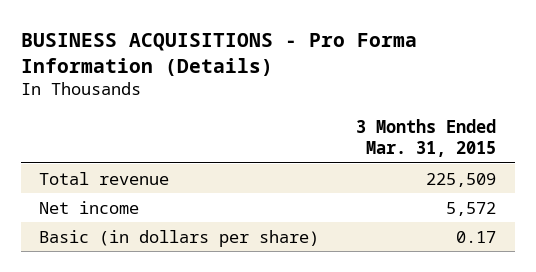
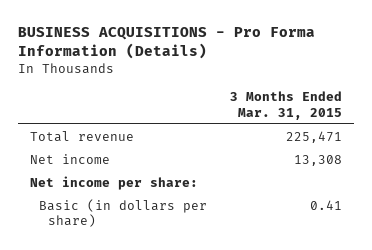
- Total revenue | 225,509
- Net income | 5,572
- Basic (in dollars per share) | 0.17
+ Total revenue | 225,471
+ Net income | 13,308
+ Net income per share:
+ Basic (in dollars per share) | 0.41

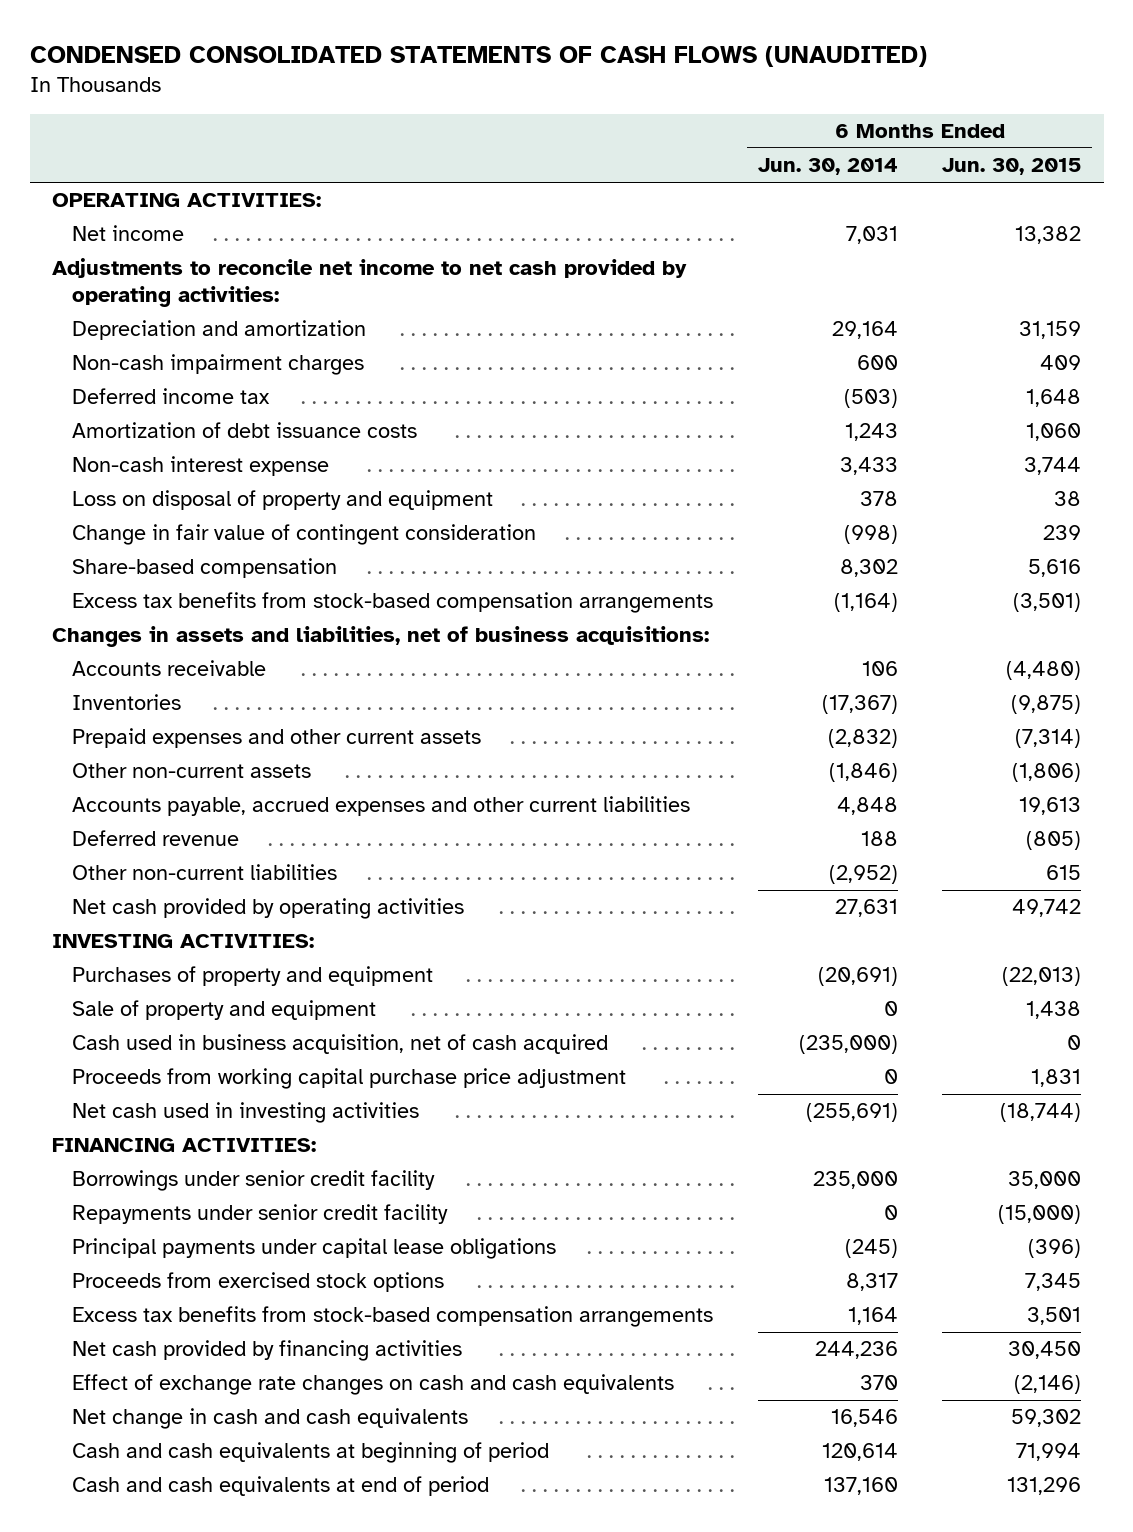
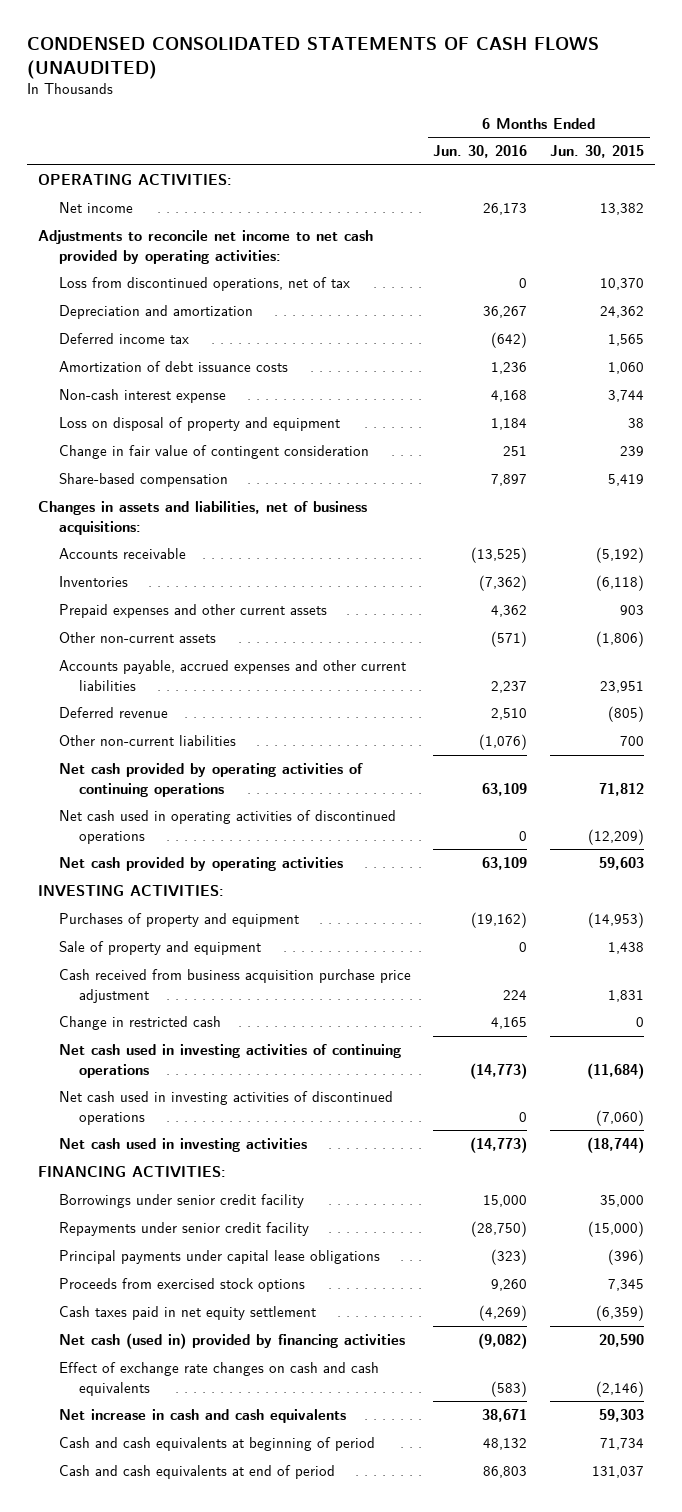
- | 6 Months Ended Jun. 30, 2014 | 6 Months Ended Jun. 30, 2015
+ | 6 Months Ended Jun. 30, 2016 | 6 Months Ended Jun. 30, 2015
- Depreciation and amortization | 29,164 | 31,159
- Non-cash impairment charges | 600 | 409
- Deferred income tax | (503) | 1,648
+ Loss from discontinued operations, net of tax | 0 | 10,370
+ Depreciation and amortization | 36,267 | 24,362
+ Deferred income tax | (642) | 1,565
- Share-based compensation | 8,302 | 5,616
- Excess tax benefits from stock-based compensation arrangements | (1,164) | (3,501)
+ Share-based compensation | 7,897 | 5,419
- Accounts receivable | 106 | (4,480)
- Inventories | (17,367) | (9,875)
- Prepaid expenses and other current assets | (2,832) | (7,314)
+ Accounts receivable | (13,525) | (5,192)
+ Inventories | (7,362) | (6,118)
+ Prepaid expenses and other current assets | 4,362 | 903
- Accounts payable, accrued expenses and other current liabilities | 4,848 | 19,613
+ Accounts payable, accrued expenses and other current liabilities | 2,237 | 23,951
- Other non-current liabilities | (2,952) | 615
- Net cash provided by operating activities | 27,631 | 49,742
+ Other non-current liabilities | (1,076) | 700
+ Net cash provided by operating activities of continuing operations | 63,109 | 71,812
+ Net cash used in operating activities of discontinued operations | 0 | (12,209)
+ Net cash provided by operating activities | 63,109 | 59,603
- Purchases of property and equipment | (20,691) | (22,013)
+ Purchases of property and equipment | (19,162) | (14,953)
- Cash used in business acquisition, net of cash acquired | (235,000) | 0
- Proceeds from working capital purchase price adjustment | 0 | 1,831
+ Cash received from business acquisition purchase price adjustment | 224 | 1,831
+ Change in restricted cash | 4,165 | 0
+ Net cash used in investing activities of continuing operations | (14,773) | (11,684)
+ Net cash used in investing activities of discontinued operations | 0 | (7,060)
- Excess tax benefits from stock-based compensation arrangements | 1,164 | 3,501
- Net cash provided by financing activities | 244,236 | 30,450
+ Cash taxes paid in net equity settlement | (4,269) | (6,359)
+ Net cash (used in) provided by financing activities | (9,082) | 20,590
- Net change in cash and cash equivalents | 16,546 | 59,302
- Cash and cash equivalents at beginning of period | 120,614 | 71,994
- Cash and cash equivalents at end of period | 137,160 | 131,296
+ Net increase in cash and cash equivalents | 38,671 | 59,303
+ Cash and cash equivalents at beginning of period | 48,132 | 71,734
+ Cash and cash equivalents at end of period | 86,803 | 131,037

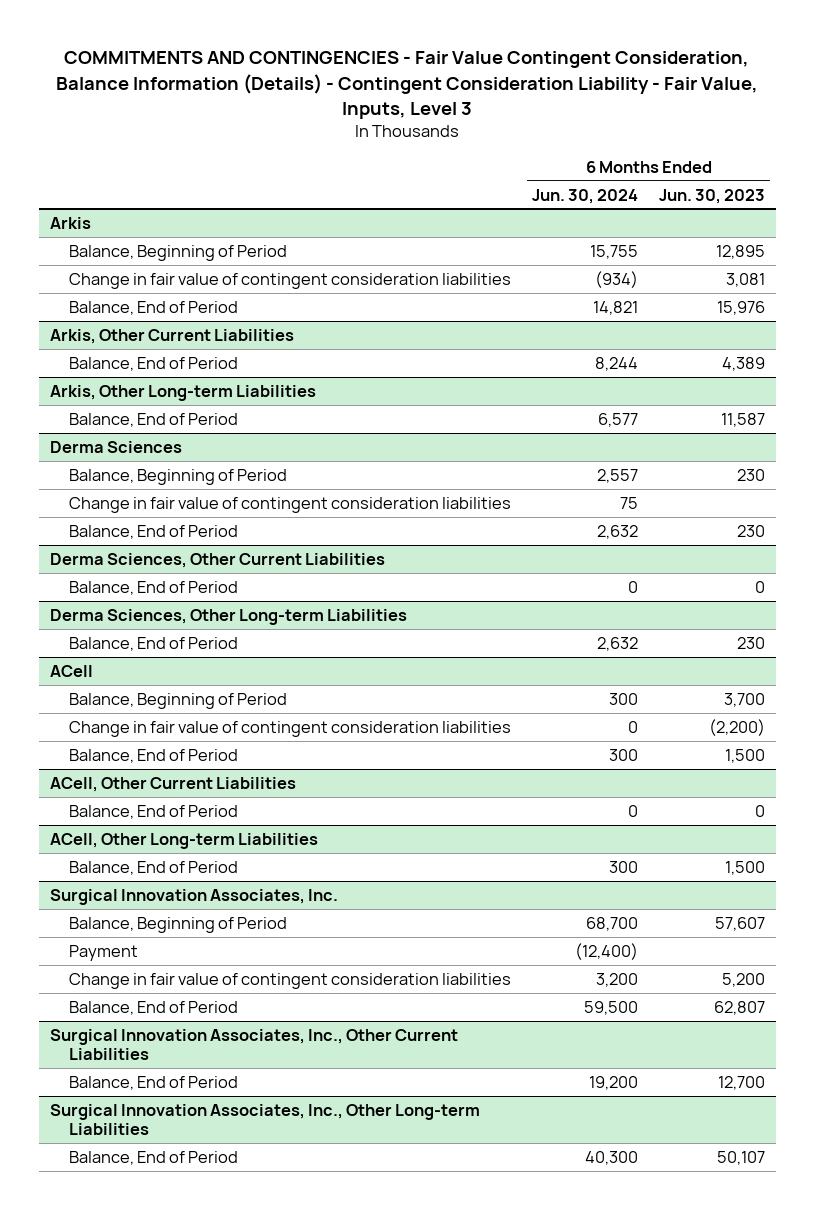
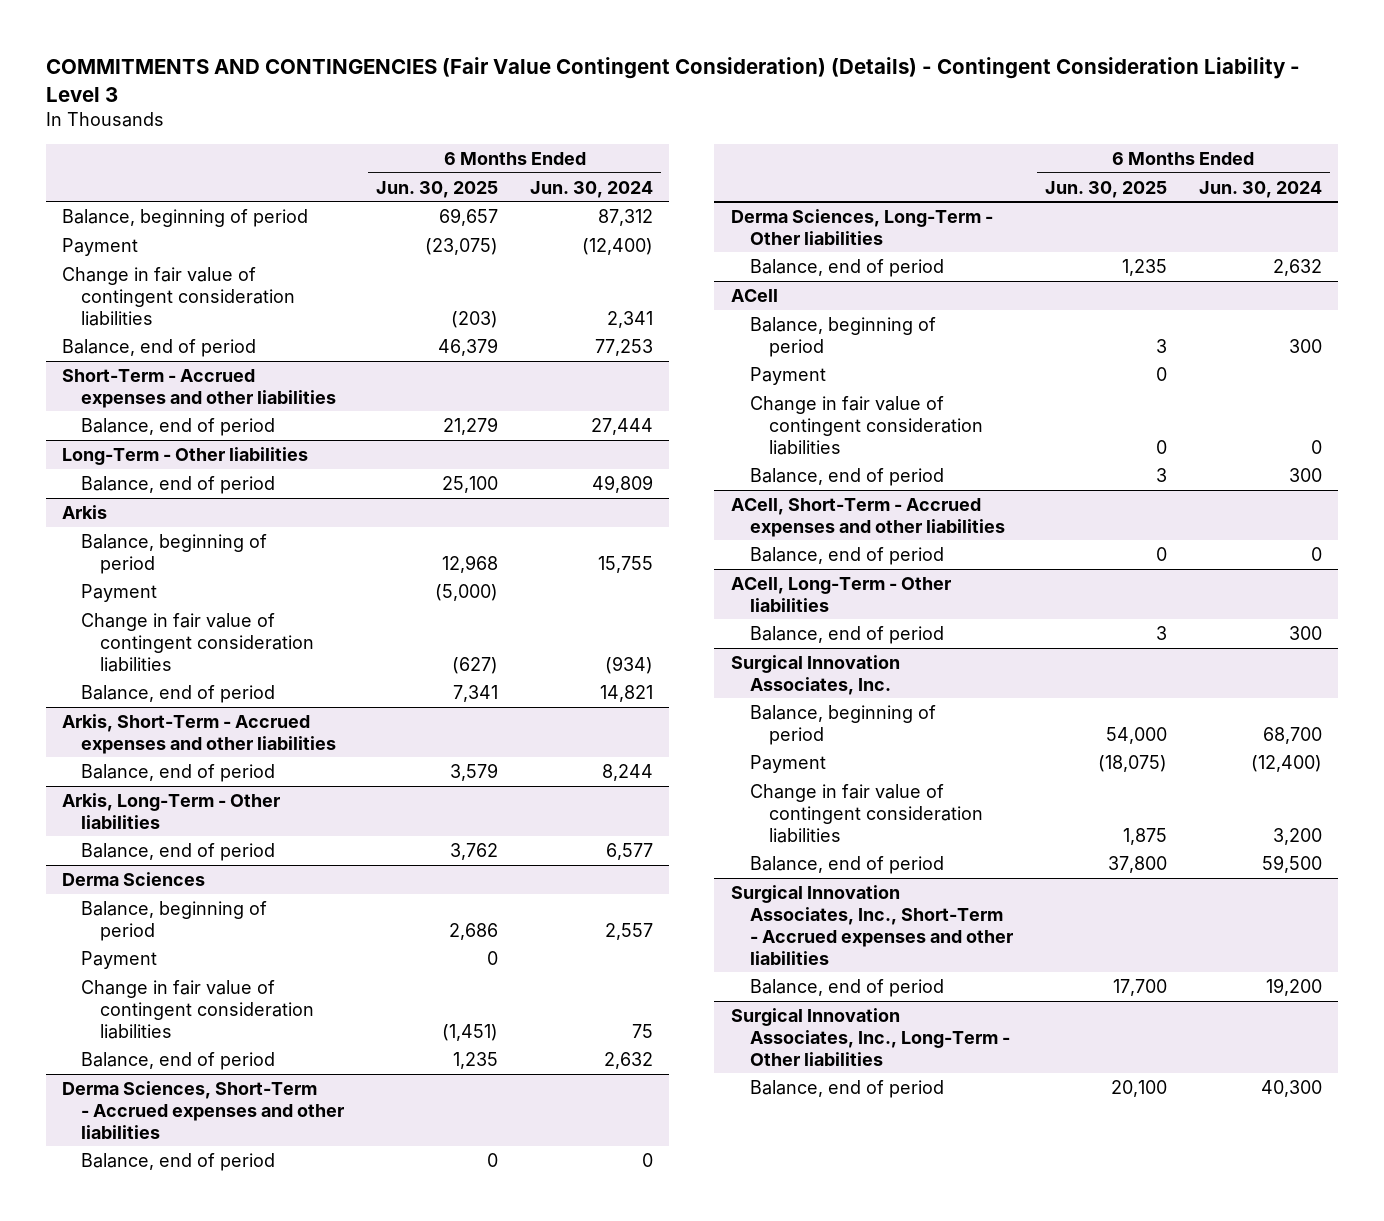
- COMMITMENTS AND CONTINGENCIES - Fair Value Contingent Consideration, Balance Information (Details) - Contingent Consideration Liability - Fair Value, Inputs, Level 3
+ COMMITMENTS AND CONTINGENCIES (Fair Value Contingent Consideration) (Details) - Contingent Consideration Liability - Level 3
- | 6 Months Ended Jun. 30, 2024 | 6 Months Ended Jun. 30, 2023
+ | 6 Months Ended Jun. 30, 2025 | 6 Months Ended Jun. 30, 2024
+ Balance, beginning of period | 69,657 | 87,312
+ Payment | (23,075) | (12,400)
+ Change in fair value of contingent consideration liabilities | (203) | 2,341
+ Balance, end of period | 46,379 | 77,253
+ Short-Term - Accrued expenses and other liabilities
+ Balance, end of period | 21,279 | 27,444
+ Long-Term - Other liabilities
+ Balance, end of period | 25,100 | 49,809
@ Arkis
- Balance, Beginning of Period | 15,755 | 12,895
+ Balance, beginning of period | 12,968 | 15,755
+ Payment | (5,000) |
- Balance, End of Period | 14,821 | 15,976
- Arkis, Other Current Liabilities
- Balance, End of Period | 8,244 | 4,389
- Arkis, Other Long-term Liabilities
- Balance, End of Period | 6,577 | 11,587
@ Arkis
+ Balance, end of period | 7,341 | 14,821
+ Arkis, Short-Term - Accrued expenses and other liabilities
+ Balance, end of period | 3,579 | 8,244
+ Arkis, Long-Term - Other liabilities
+ Balance, end of period | 3,762 | 6,577
@ Derma Sciences
- Balance, Beginning of Period | 2,557 | 230
+ Balance, beginning of period | 2,686 | 2,557
+ Payment | 0 |
- Balance, End of Period | 2,632 | 230
- Derma Sciences, Other Current Liabilities
- Balance, End of Period | 0 | 0
- Derma Sciences, Other Long-term Liabilities
- Balance, End of Period | 2,632 | 230
@ Derma Sciences
+ Balance, end of period | 1,235 | 2,632
+ Derma Sciences, Short-Term - Accrued expenses and other liabilities
+ Balance, end of period | 0 | 0
+ Derma Sciences, Long-Term - Other liabilities
+ Balance, end of period | 1,235 | 2,632
@ ACell
- Balance, Beginning of Period | 300 | 3,700
+ Balance, beginning of period | 3 | 300
+ Payment | 0 |
- Balance, End of Period | 300 | 1,500
- ACell, Other Current Liabilities
- Balance, End of Period | 0 | 0
- ACell, Other Long-term Liabilities
- Balance, End of Period | 300 | 1,500
@ ACell
+ Balance, end of period | 3 | 300
+ ACell, Short-Term - Accrued expenses and other liabilities
+ Balance, end of period | 0 | 0
+ ACell, Long-Term - Other liabilities
+ Balance, end of period | 3 | 300
@ Surgical Innovation Associates, Inc.
- Balance, Beginning of Period | 68,700 | 57,607
+ Balance, beginning of period | 54,000 | 68,700
- Balance, End of Period | 59,500 | 62,807
- Surgical Innovation Associates, Inc., Other Current Liabilities
- Balance, End of Period | 19,200 | 12,700
- Surgical Innovation Associates, Inc., Other Long-term Liabilities
- Balance, End of Period | 40,300 | 50,107
@ Surgical Innovation Associates, Inc.
+ Balance, end of period | 37,800 | 59,500
+ Surgical Innovation Associates, Inc., Short-Term - Accrued expenses and other liabilities
+ Balance, end of period | 17,700 | 19,200
+ Surgical Innovation Associates, Inc., Long-Term - Other liabilities
+ Balance, end of period | 20,100 | 40,300

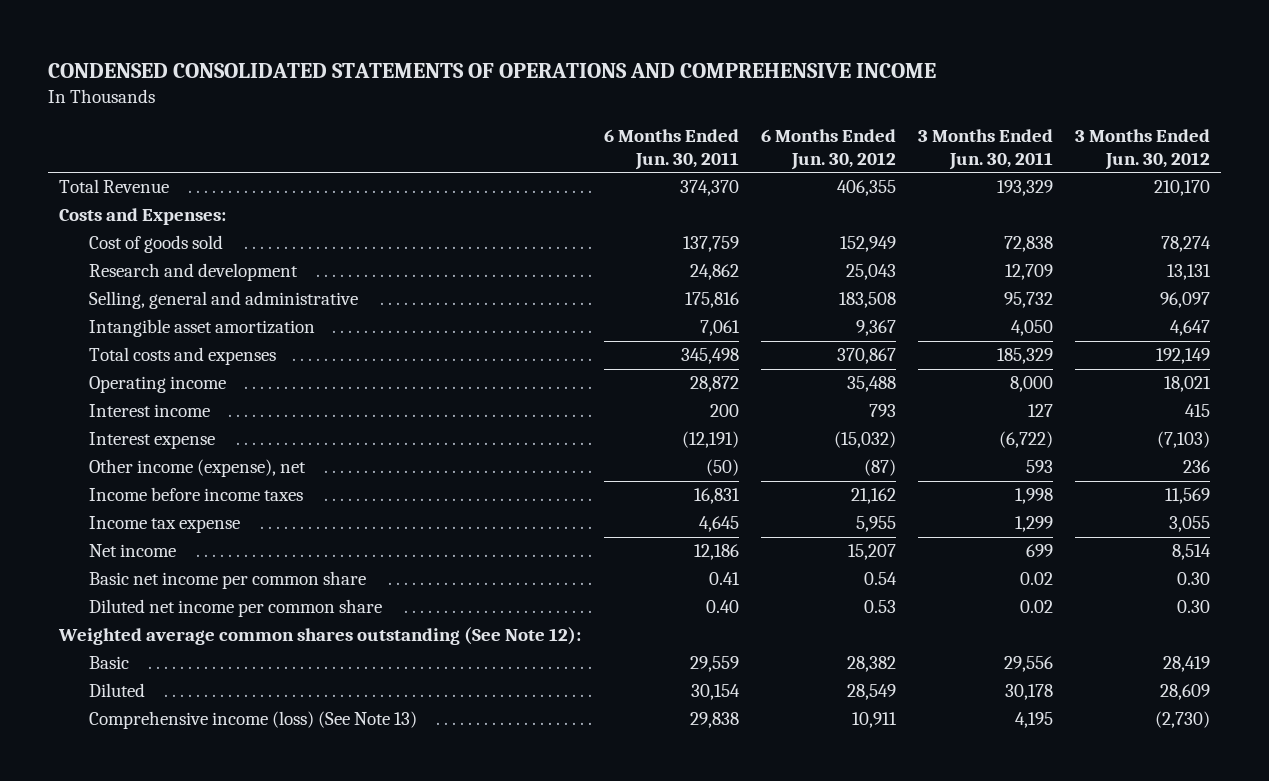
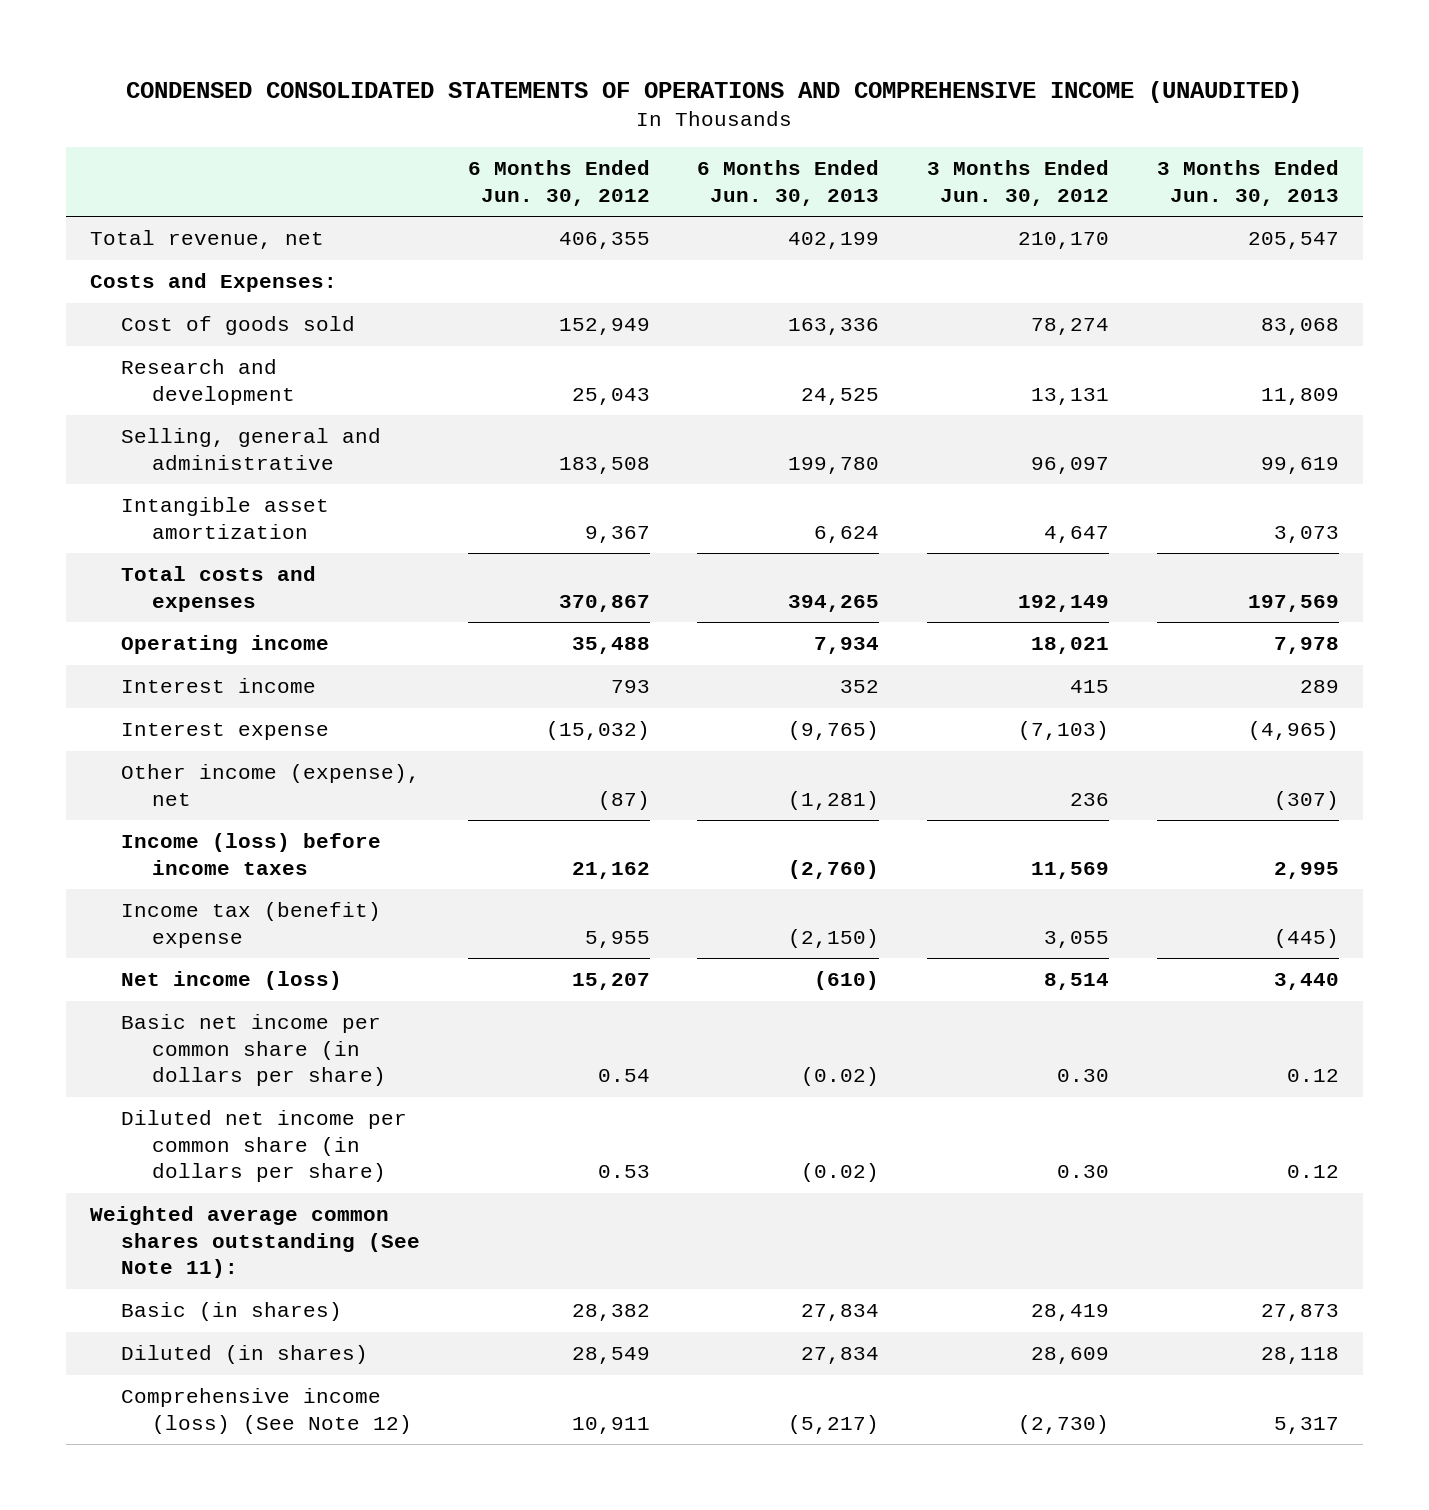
- CONDENSED CONSOLIDATED STATEMENTS OF OPERATIONS AND COMPREHENSIVE INCOME
+ CONDENSED CONSOLIDATED STATEMENTS OF OPERATIONS AND COMPREHENSIVE INCOME (UNAUDITED)
- | 6 Months Ended Jun. 30, 2011 | 6 Months Ended Jun. 30, 2012 | 3 Months Ended Jun. 30, 2011 | 3 Months Ended Jun. 30, 2012
+ | 6 Months Ended Jun. 30, 2012 | 6 Months Ended Jun. 30, 2013 | 3 Months Ended Jun. 30, 2012 | 3 Months Ended Jun. 30, 2013
- Total Revenue | 374,370 | 406,355 | 193,329 | 210,170
+ Total revenue, net | 406,355 | 402,199 | 210,170 | 205,547
- Income before income taxes | 16,831 | 21,162 | 1,998 | 11,569
- Income tax expense | 4,645 | 5,955 | 1,299 | 3,055
- Net income | 12,186 | 15,207 | 699 | 8,514
- Basic net income per common share | 0.41 | 0.54 | 0.02 | 0.30
- Diluted net income per common share | 0.40 | 0.53 | 0.02 | 0.30
- Weighted average common shares outstanding (See Note 12):
- Basic | 29,559 | 28,382 | 29,556 | 28,419
- Diluted | 30,154 | 28,549 | 30,178 | 28,609
- Comprehensive income (loss) (See Note 13) | 29,838 | 10,911 | 4,195 | (2,730)
+ Income (loss) before income taxes | 21,162 | (2,760) | 11,569 | 2,995
+ Income tax (benefit) expense | 5,955 | (2,150) | 3,055 | (445)
+ Net income (loss) | 15,207 | (610) | 8,514 | 3,440
+ Basic net income per common share (in dollars per share) | 0.54 | (0.02) | 0.30 | 0.12
+ Diluted net income per common share (in dollars per share) | 0.53 | (0.02) | 0.30 | 0.12
+ Weighted average common shares outstanding (See Note 11):
+ Basic (in shares) | 28,382 | 27,834 | 28,419 | 27,873
+ Diluted (in shares) | 28,549 | 27,834 | 28,609 | 28,118
+ Comprehensive income (loss) (See Note 12) | 10,911 | (5,217) | (2,730) | 5,317

